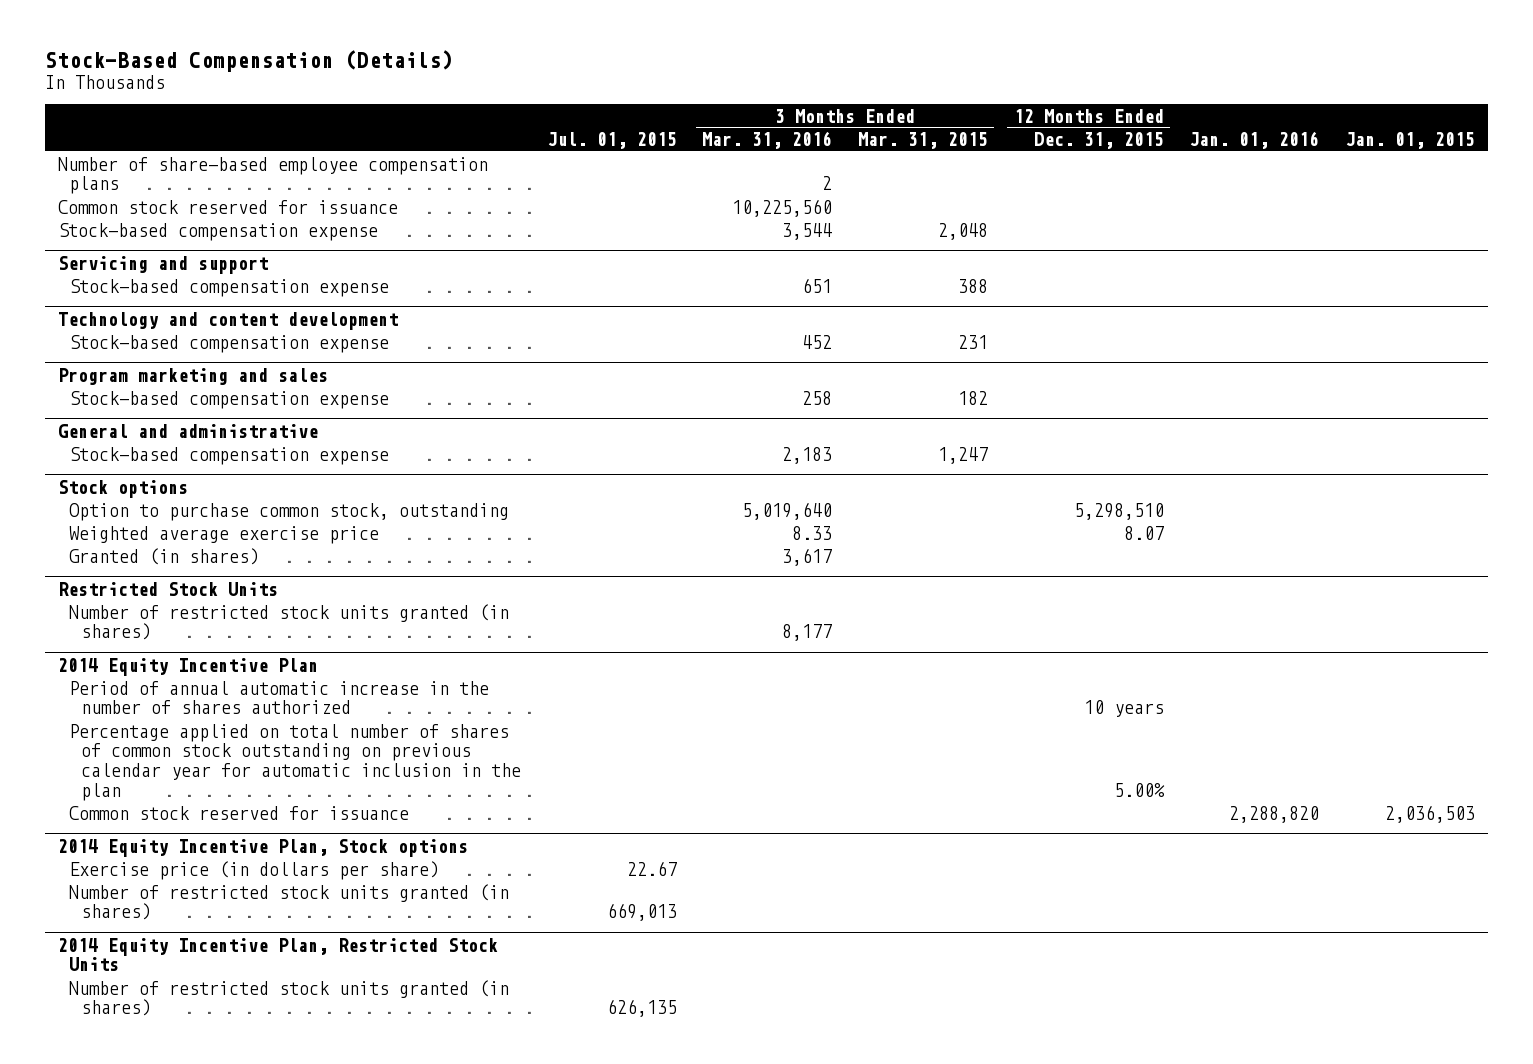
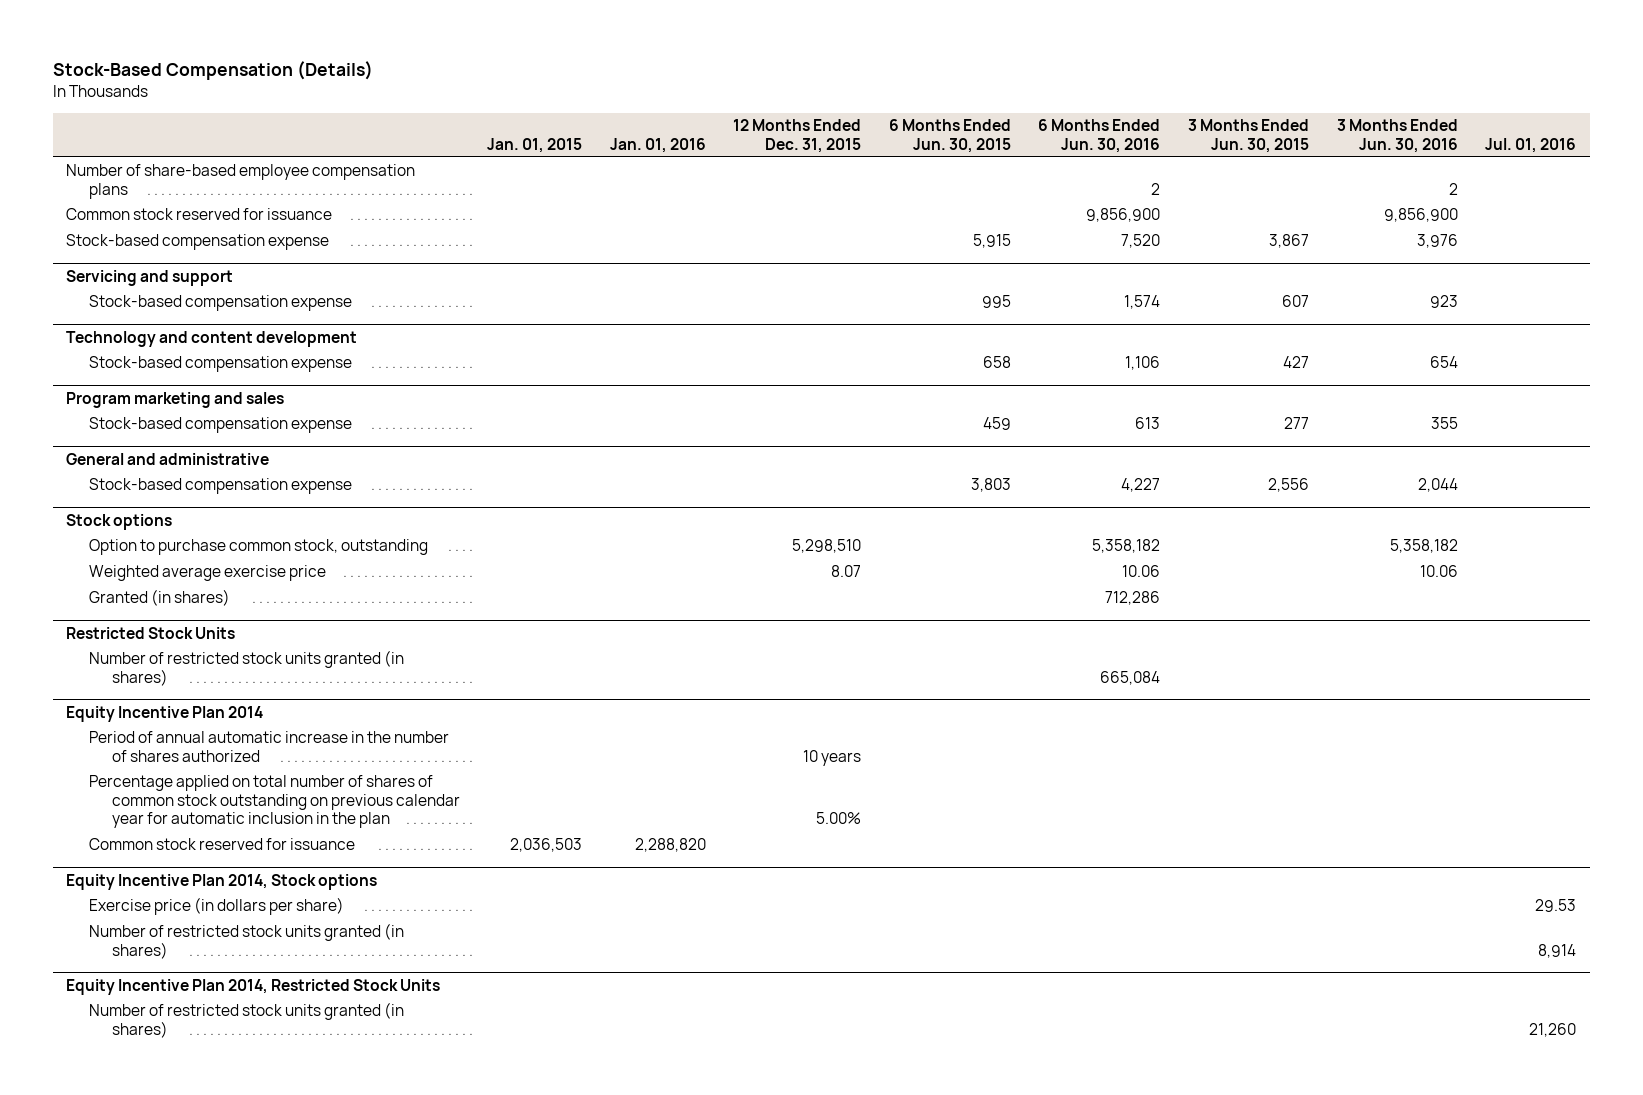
- | Jul. 01, 2015 | 3 Months Ended Mar. 31, 2016 | 3 Months Ended Mar. 31, 2015 | 12 Months Ended Dec. 31, 2015 | Jan. 01, 2016 | Jan. 01, 2015
+ | Jan. 01, 2015 | Jan. 01, 2016 | 12 Months Ended Dec. 31, 2015 | 6 Months Ended Jun. 30, 2015 | 6 Months Ended Jun. 30, 2016 | 3 Months Ended Jun. 30, 2015 | 3 Months Ended Jun. 30, 2016 | Jul. 01, 2016
- 2014 Equity Incentive Plan
+ Equity Incentive Plan 2014
- 2014 Equity Incentive Plan, Stock options
+ Equity Incentive Plan 2014, Stock options
- 2014 Equity Incentive Plan, Restricted Stock Units
+ Equity Incentive Plan 2014, Restricted Stock Units

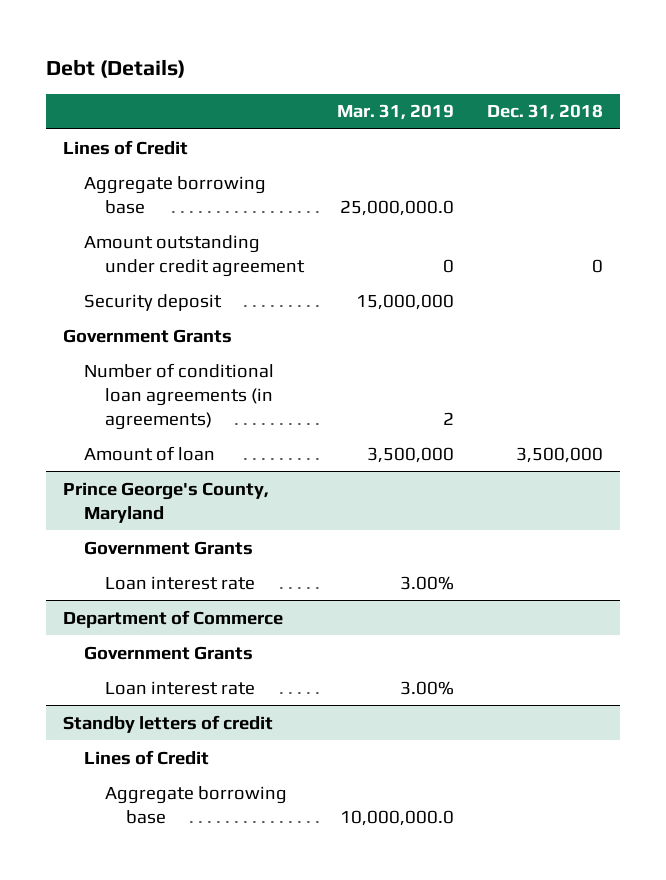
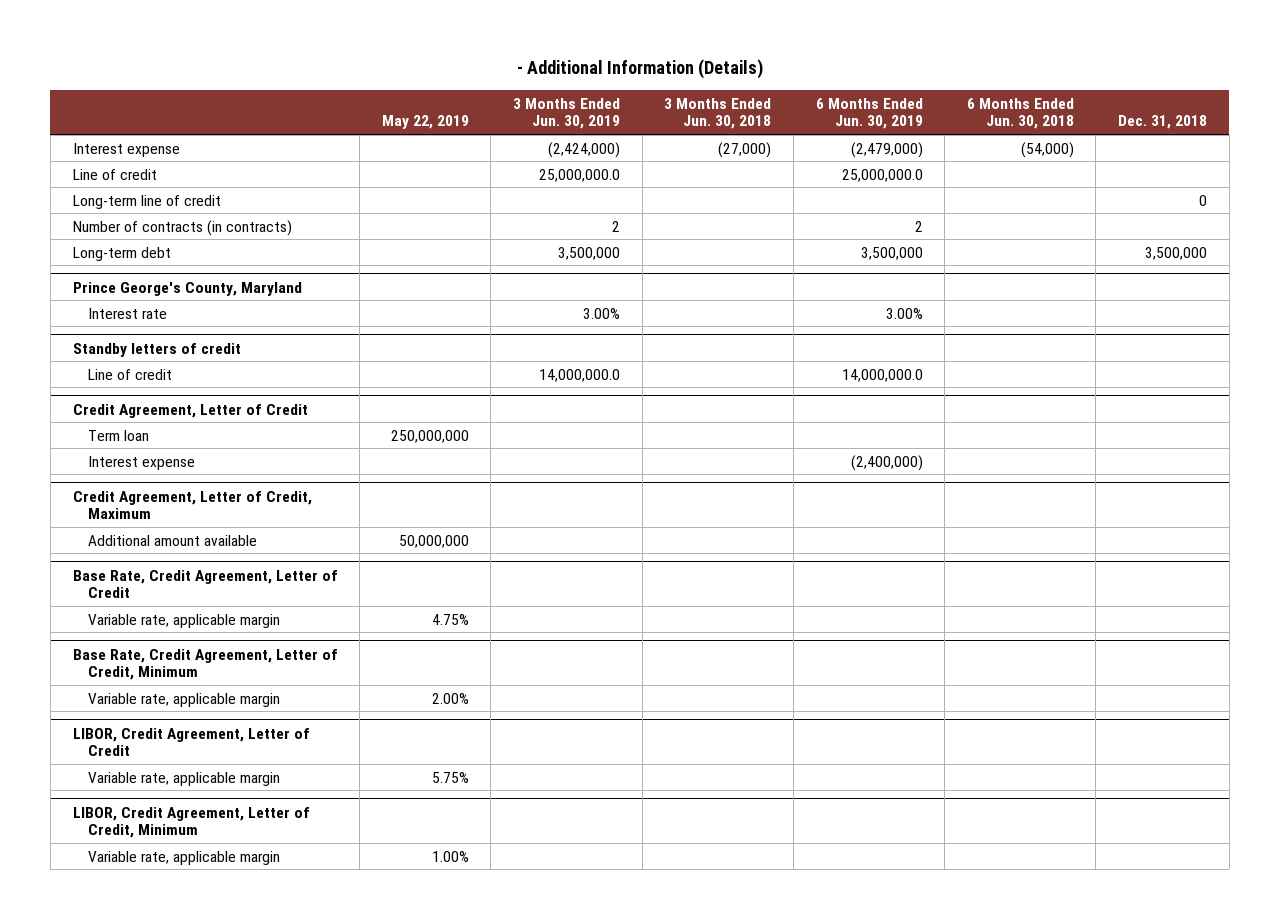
- Debt (Details)
+ - Additional Information (Details)
- | Mar. 31, 2019 | Dec. 31, 2018
+ | May 22, 2019 | 3 Months Ended Jun. 30, 2019 | 3 Months Ended Jun. 30, 2018 | 6 Months Ended Jun. 30, 2019 | 6 Months Ended Jun. 30, 2018 | Dec. 31, 2018
- Lines of Credit
- Aggregate borrowing base | 25,000,000.0 |
- Amount outstanding under credit agreement | 0 | 0
- Security deposit | 15,000,000 |
- Government Grants
- Number of conditional loan agreements (in agreements) | 2 |
- Amount of loan | 3,500,000 | 3,500,000
+ Interest expense | | (2,424,000) | (27,000) | (2,479,000) | (54,000) |
+ Line of credit | | 25,000,000.0 | | 25,000,000.0 | |
+ Long-term line of credit | | | | | | 0
+ Number of contracts (in contracts) | | 2 | | 2 | |
+ Long-term debt | | 3,500,000 | | 3,500,000 | | 3,500,000
@ Prince George's County, Maryland
- Government Grants
- Loan interest rate | 3.00% |
- Department of Commerce
- Government Grants
- Loan interest rate | 3.00% |
@ Prince George's County, Maryland
+ Interest rate | | 3.00% | | 3.00% | |
@ Standby letters of credit
- Lines of Credit
- Aggregate borrowing base | 10,000,000.0 |
+ Line of credit | | 14,000,000.0 | | 14,000,000.0 | |
+ Credit Agreement, Letter of Credit
+ Term loan | 250,000,000 | | | | |
+ Interest expense | | | | (2,400,000) | |
+ Credit Agreement, Letter of Credit, Maximum
+ Additional amount available | 50,000,000 | | | | |
+ Base Rate, Credit Agreement, Letter of Credit
+ Variable rate, applicable margin | 4.75% | | | | |
+ Base Rate, Credit Agreement, Letter of Credit, Minimum
+ Variable rate, applicable margin | 2.00% | | | | |
+ LIBOR, Credit Agreement, Letter of Credit
+ Variable rate, applicable margin | 5.75% | | | | |
+ LIBOR, Credit Agreement, Letter of Credit, Minimum
+ Variable rate, applicable margin | 1.00% | | | | |

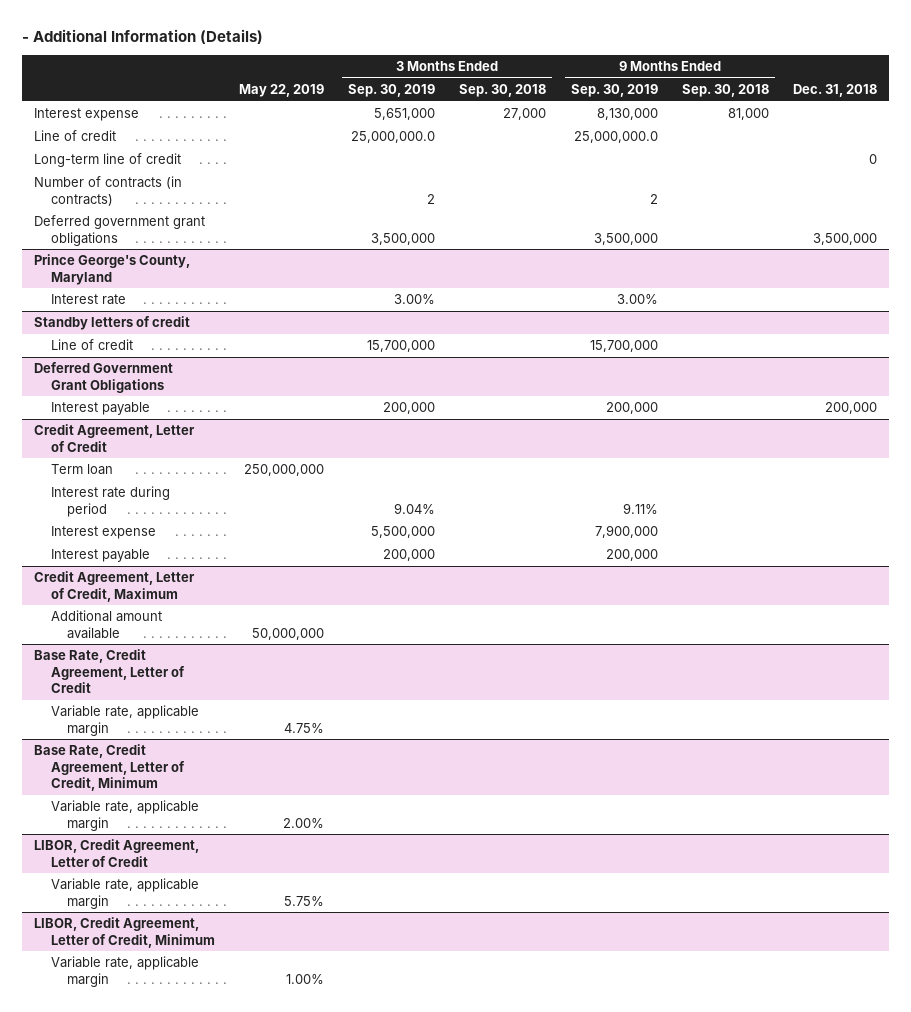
- | May 22, 2019 | 3 Months Ended Jun. 30, 2019 | 3 Months Ended Jun. 30, 2018 | 6 Months Ended Jun. 30, 2019 | 6 Months Ended Jun. 30, 2018 | Dec. 31, 2018
+ | May 22, 2019 | 3 Months Ended Sep. 30, 2019 | 3 Months Ended Sep. 30, 2018 | 9 Months Ended Sep. 30, 2019 | 9 Months Ended Sep. 30, 2018 | Dec. 31, 2018
- Long-term debt | | 3,500,000 | | 3,500,000 | | 3,500,000
+ Deferred government grant obligations | | 3,500,000 | | 3,500,000 | | 3,500,000
+ Deferred Government Grant Obligations
+ Interest payable | | 200,000 | | 200,000 | | 200,000
@ Credit Agreement, Letter of Credit
+ Interest rate during period | | 9.04% | | 9.11% | |
+ Interest payable | | 200,000 | | 200,000 | |

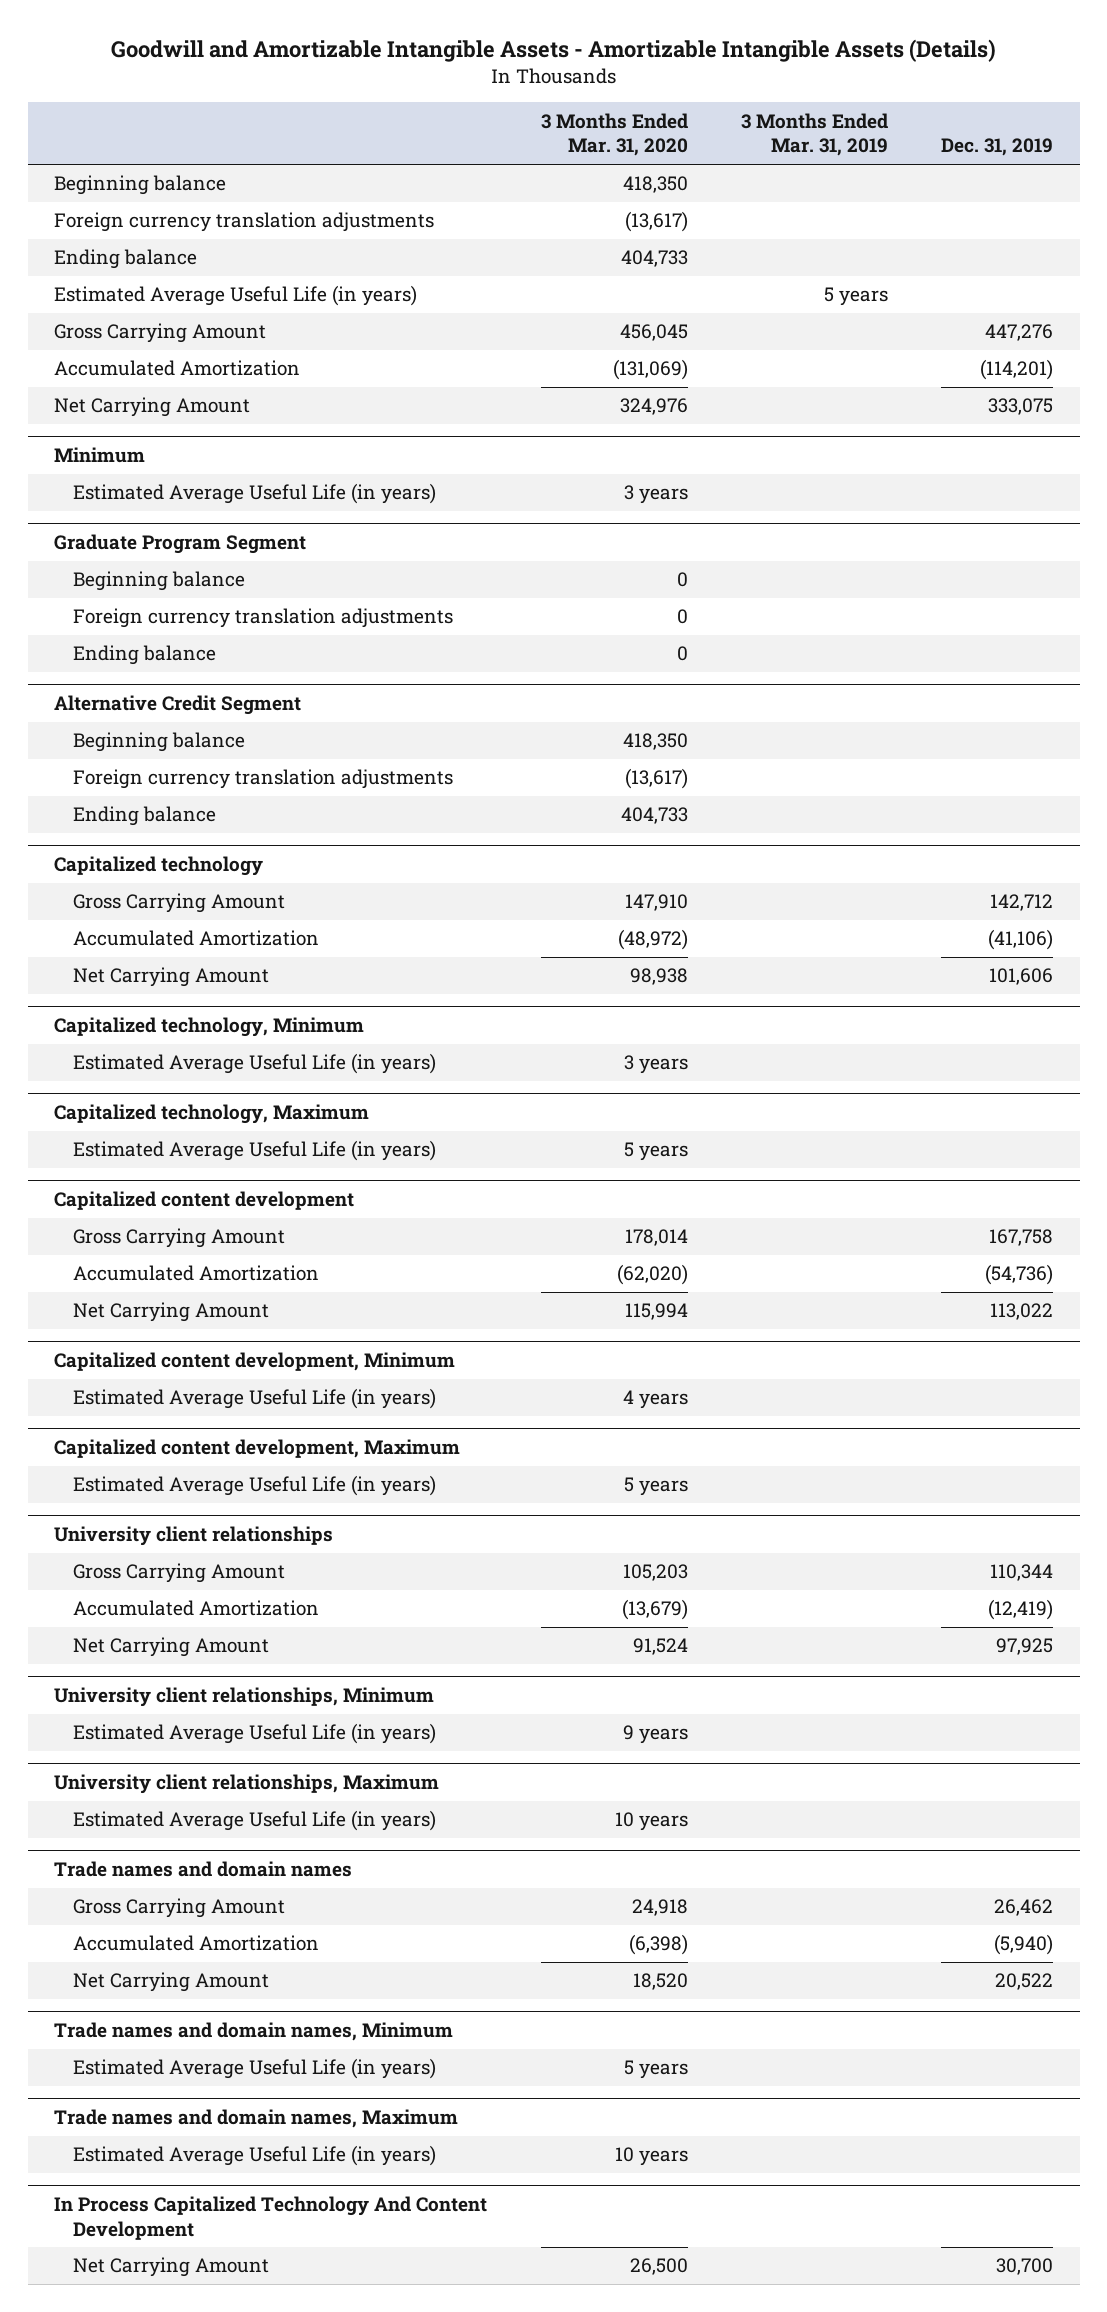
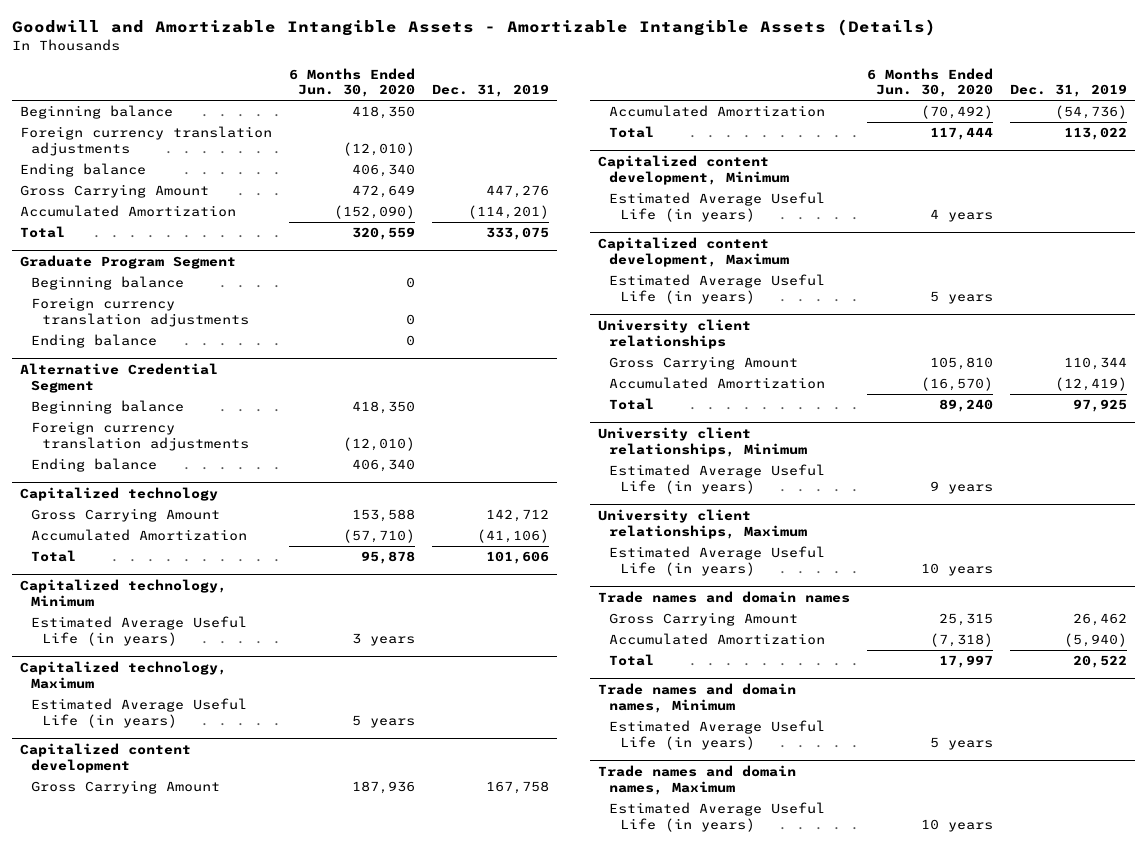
- | 3 Months Ended Mar. 31, 2020 | 3 Months Ended Mar. 31, 2019 | Dec. 31, 2019
+ | 6 Months Ended Jun. 30, 2020 | Dec. 31, 2019
- Estimated Average Useful Life (in years) | | 5 years |
- Net Carrying Amount | 324,976 | | 333,075
- Minimum
- Estimated Average Useful Life (in years) | 3 years | |
+ Total | 320,559 | 333,075
- Alternative Credit Segment
+ Alternative Credential Segment
@ Capitalized technology
- Net Carrying Amount | 98,938 | | 101,606
+ Total | 95,878 | 101,606
@ Capitalized content development
- Net Carrying Amount | 115,994 | | 113,022
+ Total | 117,444 | 113,022
@ University client relationships
- Net Carrying Amount | 91,524 | | 97,925
+ Total | 89,240 | 97,925
@ Trade names and domain names
- Net Carrying Amount | 18,520 | | 20,522
+ Total | 17,997 | 20,522
- In Process Capitalized Technology And Content Development
- Net Carrying Amount | 26,500 | | 30,700

